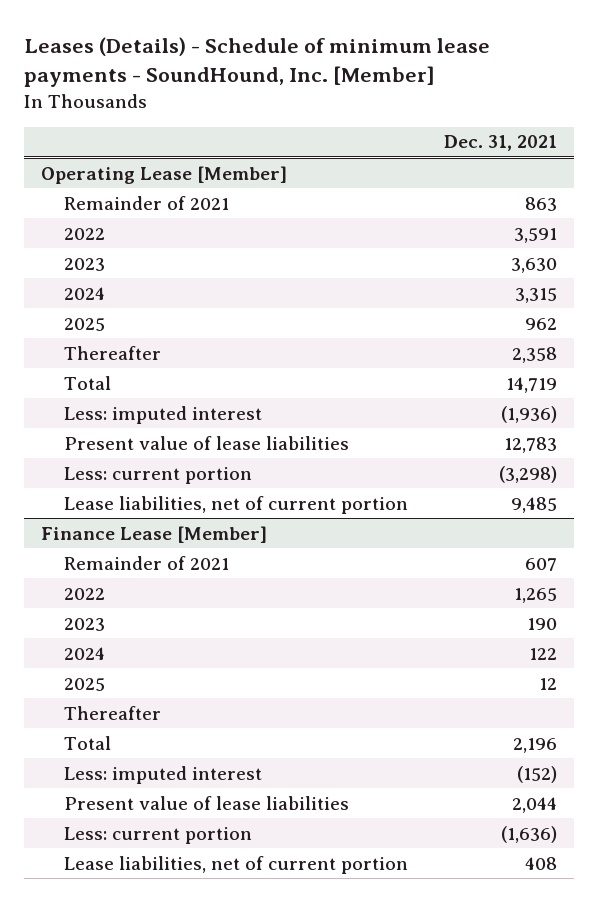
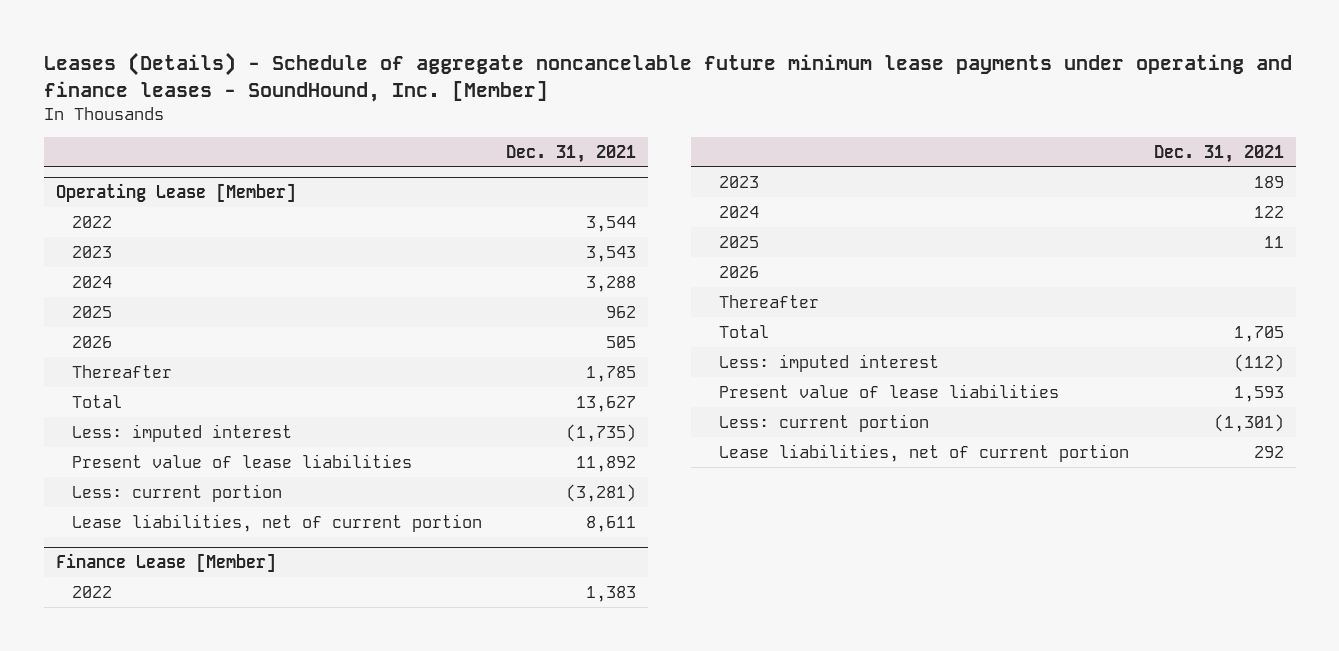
- Leases (Details) - Schedule of minimum lease payments - SoundHound, Inc. [Member]
+ Leases (Details) - Schedule of aggregate noncancelable future minimum lease payments under operating and finance leases - SoundHound, Inc. [Member]
@ Operating Lease [Member]
- Remainder of 2021 | 863
- 2022 | 3,591
- 2023 | 3,630
- 2024 | 3,315
+ 2022 | 3,544
+ 2023 | 3,543
+ 2024 | 3,288
- Thereafter | 2,358
- Total | 14,719
- Less: imputed interest | (1,936)
- Present value of lease liabilities | 12,783
- Less: current portion | (3,298)
- Lease liabilities, net of current portion | 9,485
+ 2026 | 505
+ Thereafter | 1,785
+ Total | 13,627
+ Less: imputed interest | (1,735)
+ Present value of lease liabilities | 11,892
+ Less: current portion | (3,281)
+ Lease liabilities, net of current portion | 8,611
@ Finance Lease [Member]
- Remainder of 2021 | 607
- 2022 | 1,265
- 2023 | 190
+ 2022 | 1,383
+ 2023 | 189
- 2025 | 12
+ 2025 | 11
+ 2026
- Total | 2,196
- Less: imputed interest | (152)
- Present value of lease liabilities | 2,044
- Less: current portion | (1,636)
- Lease liabilities, net of current portion | 408
+ Total | 1,705
+ Less: imputed interest | (112)
+ Present value of lease liabilities | 1,593
+ Less: current portion | (1,301)
+ Lease liabilities, net of current portion | 292

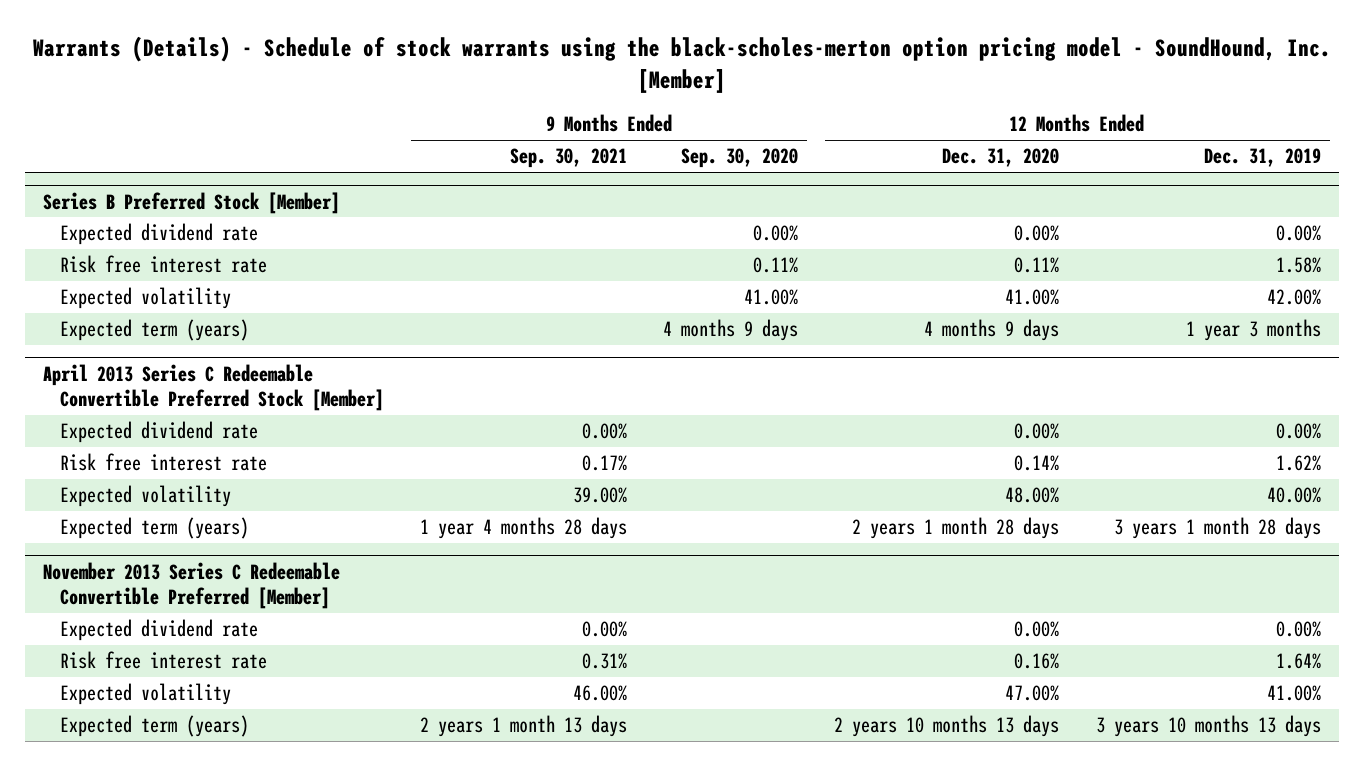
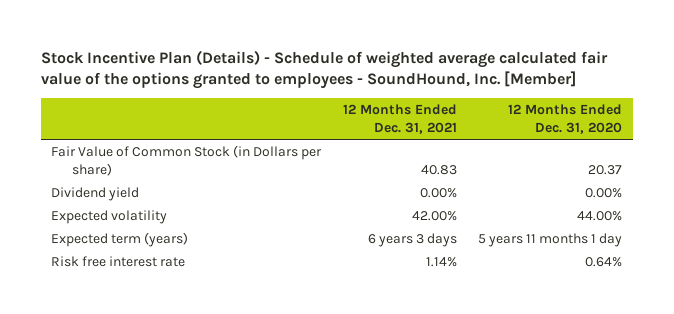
- Warrants (Details) - Schedule of stock warrants using the black-scholes-merton option pricing model - SoundHound, Inc. [Member]
+ Stock Incentive Plan (Details) - Schedule of weighted average calculated fair value of the options granted to employees - SoundHound, Inc. [Member]
- | 9 Months Ended Sep. 30, 2021 | 9 Months Ended Sep. 30, 2020 | 12 Months Ended Dec. 31, 2020 | 12 Months Ended Dec. 31, 2019
+ | 12 Months Ended Dec. 31, 2021 | 12 Months Ended Dec. 31, 2020
- Series B Preferred Stock [Member]
- Expected dividend rate | | 0.00% | 0.00% | 0.00%
- Risk free interest rate | | 0.11% | 0.11% | 1.58%
- Expected volatility | | 41.00% | 41.00% | 42.00%
- Expected term (years) | | 4 months 9 days | 4 months 9 days | 1 year 3 months
- April 2013 Series C Redeemable Convertible Preferred Stock [Member]
- Expected dividend rate | 0.00% | | 0.00% | 0.00%
- Risk free interest rate | 0.17% | | 0.14% | 1.62%
- Expected volatility | 39.00% | | 48.00% | 40.00%
- Expected term (years) | 1 year 4 months 28 days | | 2 years 1 month 28 days | 3 years 1 month 28 days
- November 2013 Series C Redeemable Convertible Preferred [Member]
- Expected dividend rate | 0.00% | | 0.00% | 0.00%
- Risk free interest rate | 0.31% | | 0.16% | 1.64%
- Expected volatility | 46.00% | | 47.00% | 41.00%
- Expected term (years) | 2 years 1 month 13 days | | 2 years 10 months 13 days | 3 years 10 months 13 days
+ Fair Value of Common Stock (in Dollars per share) | 40.83 | 20.37
+ Dividend yield | 0.00% | 0.00%
+ Expected volatility | 42.00% | 44.00%
+ Expected term (years) | 6 years 3 days | 5 years 11 months 1 day
+ Risk free interest rate | 1.14% | 0.64%

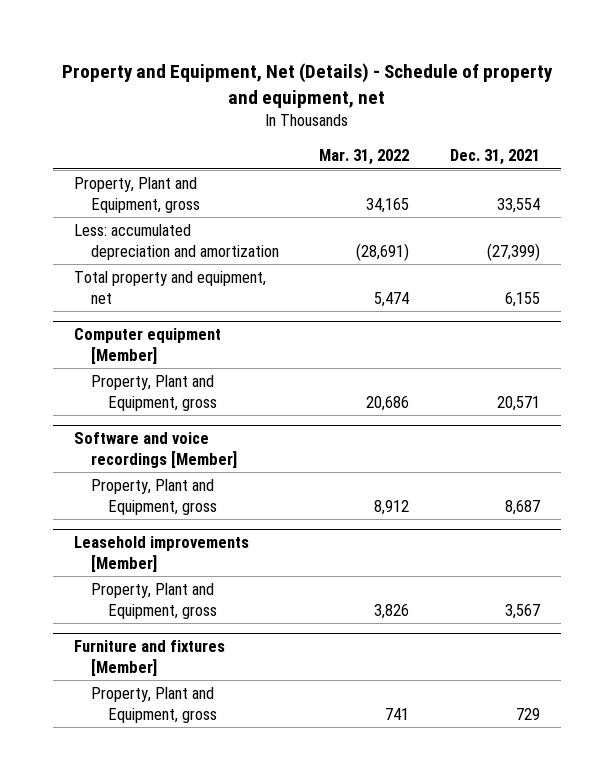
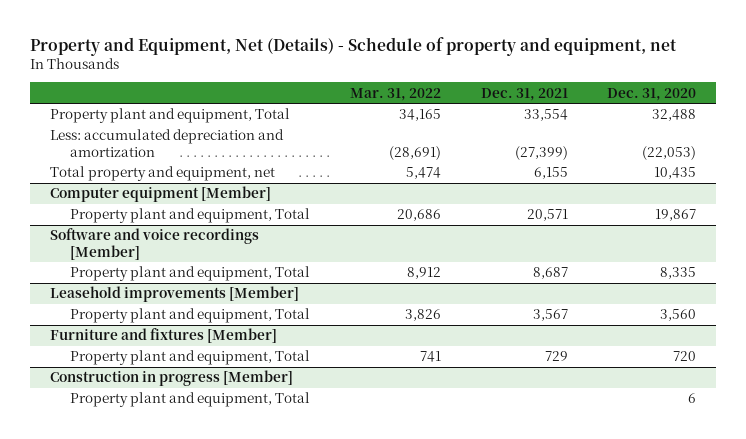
- | Mar. 31, 2022 | Dec. 31, 2021
+ | Mar. 31, 2022 | Dec. 31, 2021 | Dec. 31, 2020
- Property, Plant and Equipment, gross | 34,165 | 33,554
+ Property plant and equipment, Total | 34,165 | 33,554 | 32,488
@ Computer equipment [Member]
- Property, Plant and Equipment, gross | 20,686 | 20,571
+ Property plant and equipment, Total | 20,686 | 20,571 | 19,867
@ Software and voice recordings [Member]
- Property, Plant and Equipment, gross | 8,912 | 8,687
+ Property plant and equipment, Total | 8,912 | 8,687 | 8,335
@ Leasehold improvements [Member]
- Property, Plant and Equipment, gross | 3,826 | 3,567
+ Property plant and equipment, Total | 3,826 | 3,567 | 3,560
@ Furniture and fixtures [Member]
- Property, Plant and Equipment, gross | 741 | 729
+ Property plant and equipment, Total | 741 | 729 | 720
+ Construction in progress [Member]
+ Property plant and equipment, Total | | | 6

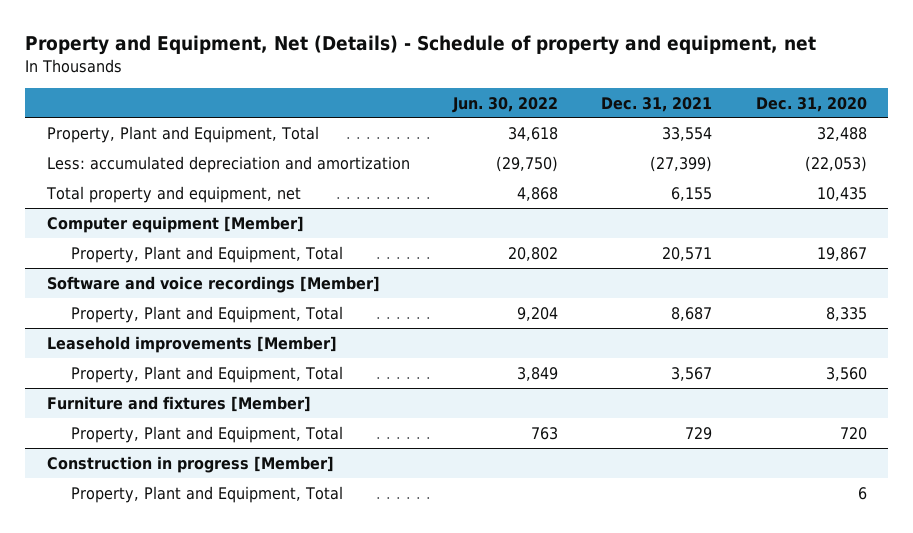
- | Mar. 31, 2022 | Dec. 31, 2021 | Dec. 31, 2020
+ | Jun. 30, 2022 | Dec. 31, 2021 | Dec. 31, 2020
- Property plant and equipment, Total | 34,165 | 33,554 | 32,488
+ Property, Plant and Equipment, Total | 34,618 | 33,554 | 32,488
@ Computer equipment [Member]
- Property plant and equipment, Total | 20,686 | 20,571 | 19,867
+ Property, Plant and Equipment, Total | 20,802 | 20,571 | 19,867
@ Software and voice recordings [Member]
- Property plant and equipment, Total | 8,912 | 8,687 | 8,335
+ Property, Plant and Equipment, Total | 9,204 | 8,687 | 8,335
@ Leasehold improvements [Member]
- Property plant and equipment, Total | 3,826 | 3,567 | 3,560
+ Property, Plant and Equipment, Total | 3,849 | 3,567 | 3,560
@ Furniture and fixtures [Member]
- Property plant and equipment, Total | 741 | 729 | 720
+ Property, Plant and Equipment, Total | 763 | 729 | 720
@ Construction in progress [Member]
- Property plant and equipment, Total | | | 6
+ Property, Plant and Equipment, Total | | | 6

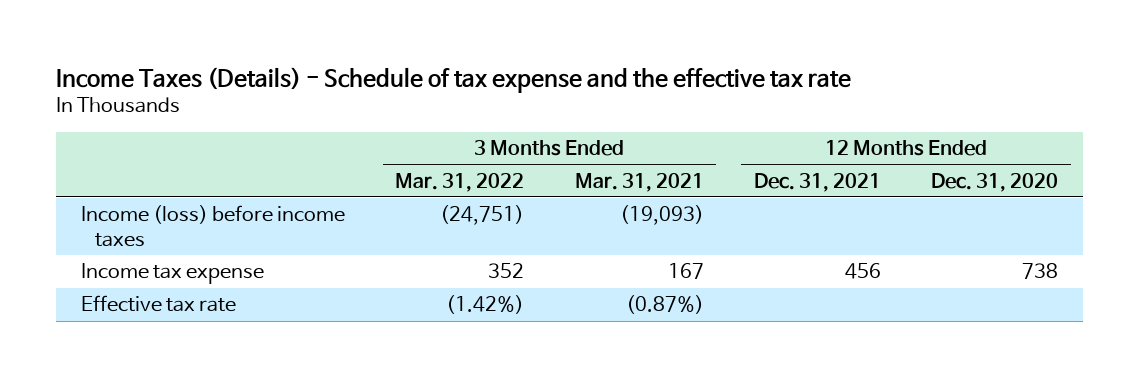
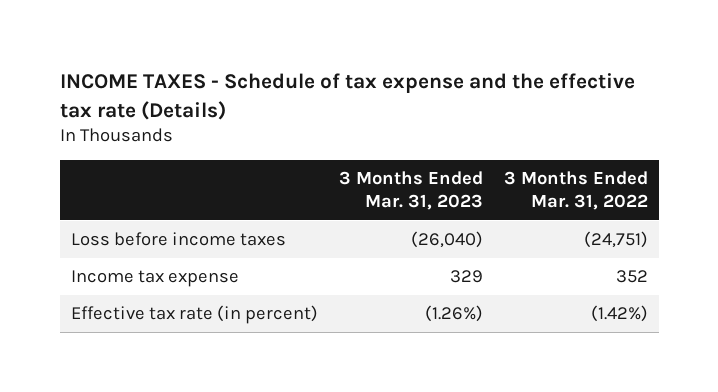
- Income Taxes (Details) - Schedule of tax expense and the effective tax rate
+ INCOME TAXES - Schedule of tax expense and the effective tax rate (Details)
- | 3 Months Ended Mar. 31, 2022 | 3 Months Ended Mar. 31, 2021 | 12 Months Ended Dec. 31, 2021 | 12 Months Ended Dec. 31, 2020
+ | 3 Months Ended Mar. 31, 2023 | 3 Months Ended Mar. 31, 2022
- Income (loss) before income taxes | (24,751) | (19,093) | |
+ Loss before income taxes | (26,040) | (24,751)
- Effective tax rate | (1.42%) | (0.87%) | |
+ Effective tax rate (in percent) | (1.26%) | (1.42%)

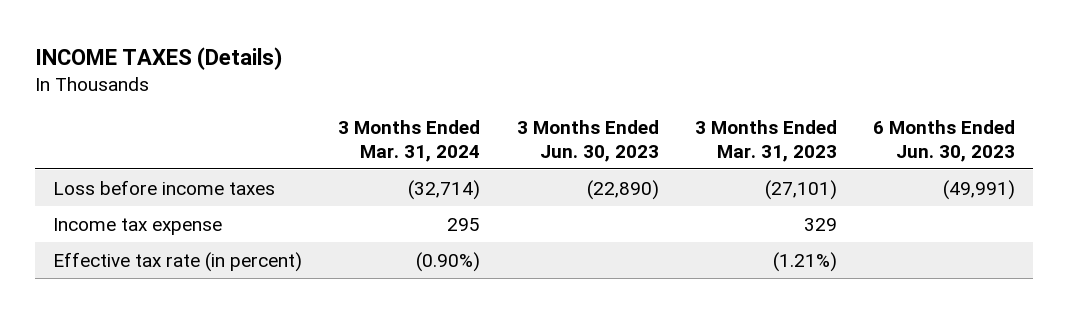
- INCOME TAXES - Schedule of tax expense and the effective tax rate (Details)
+ INCOME TAXES (Details)
- | 3 Months Ended Mar. 31, 2023 | 3 Months Ended Mar. 31, 2022
+ | 3 Months Ended Mar. 31, 2024 | 3 Months Ended Jun. 30, 2023 | 3 Months Ended Mar. 31, 2023 | 6 Months Ended Jun. 30, 2023
- Loss before income taxes | (26,040) | (24,751)
+ Loss before income taxes | (32,714) | (22,890) | (27,101) | (49,991)
- Effective tax rate (in percent) | (1.26%) | (1.42%)
+ Effective tax rate (in percent) | (0.90%) | | (1.21%) |

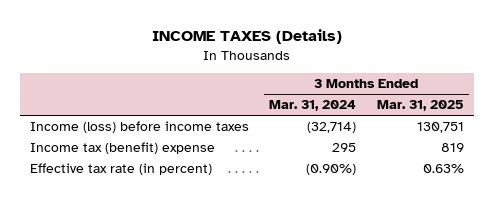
- | 3 Months Ended Mar. 31, 2024 | 3 Months Ended Jun. 30, 2023 | 3 Months Ended Mar. 31, 2023 | 6 Months Ended Jun. 30, 2023
+ | 3 Months Ended Mar. 31, 2024 | 3 Months Ended Mar. 31, 2025
- Loss before income taxes | (32,714) | (22,890) | (27,101) | (49,991)
- Income tax expense | 295 | | 329 |
+ Income (loss) before income taxes | (32,714) | 130,751
+ Income tax (benefit) expense | 295 | 819

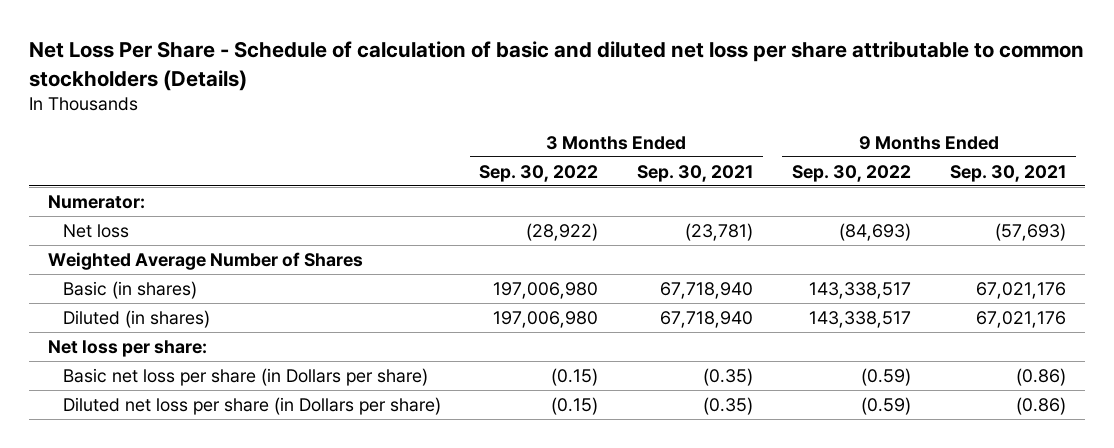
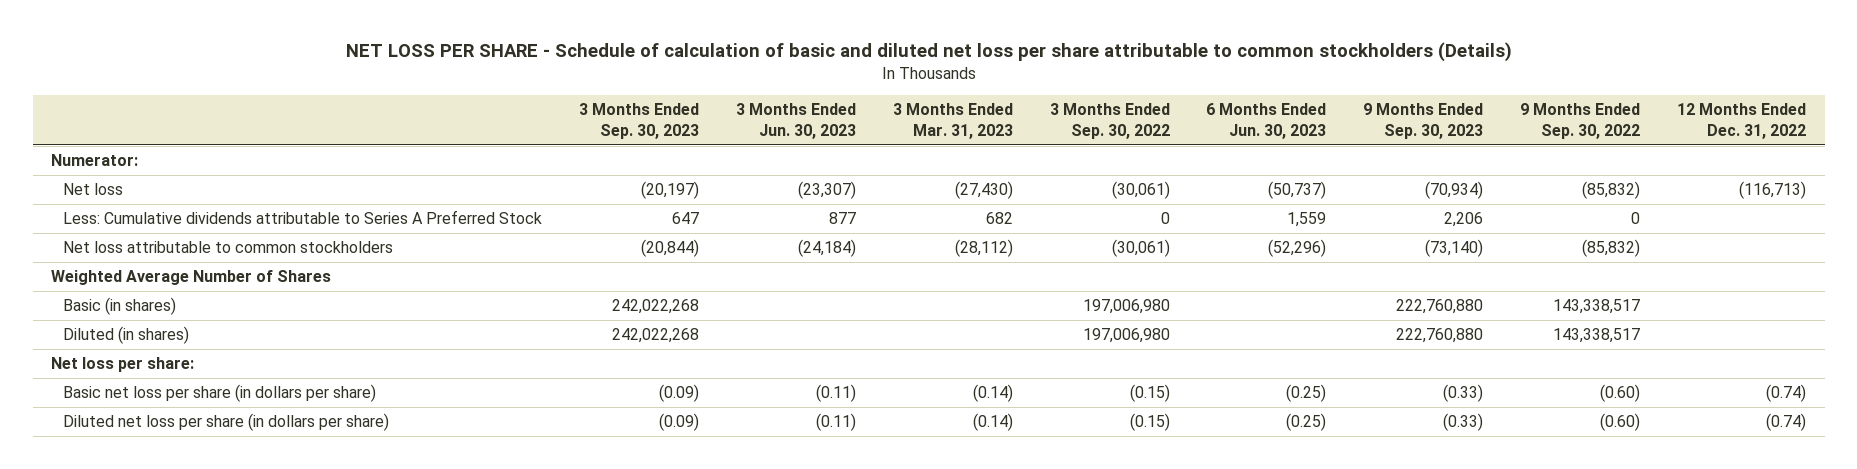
- Net Loss Per Share - Schedule of calculation of basic and diluted net loss per share attributable to common stockholders (Details)
+ NET LOSS PER SHARE - Schedule of calculation of basic and diluted net loss per share attributable to common stockholders (Details)
- | 3 Months Ended Sep. 30, 2022 | 3 Months Ended Sep. 30, 2021 | 9 Months Ended Sep. 30, 2022 | 9 Months Ended Sep. 30, 2021
+ | 3 Months Ended Sep. 30, 2023 | 3 Months Ended Jun. 30, 2023 | 3 Months Ended Mar. 31, 2023 | 3 Months Ended Sep. 30, 2022 | 6 Months Ended Jun. 30, 2023 | 9 Months Ended Sep. 30, 2023 | 9 Months Ended Sep. 30, 2022 | 12 Months Ended Dec. 31, 2022
- Net loss | (28,922) | (23,781) | (84,693) | (57,693)
+ Net loss | (20,197) | (23,307) | (27,430) | (30,061) | (50,737) | (70,934) | (85,832) | (116,713)
+ Less: Cumulative dividends attributable to Series A Preferred Stock | 647 | 877 | 682 | 0 | 1,559 | 2,206 | 0 |
+ Net loss attributable to common stockholders | (20,844) | (24,184) | (28,112) | (30,061) | (52,296) | (73,140) | (85,832) |
- Basic net loss per share (in Dollars per share) | (0.15) | (0.35) | (0.59) | (0.86)
- Diluted net loss per share (in Dollars per share) | (0.15) | (0.35) | (0.59) | (0.86)
+ Basic net loss per share (in dollars per share) | (0.09) | (0.11) | (0.14) | (0.15) | (0.25) | (0.33) | (0.60) | (0.74)
+ Diluted net loss per share (in dollars per share) | (0.09) | (0.11) | (0.14) | (0.15) | (0.25) | (0.33) | (0.60) | (0.74)

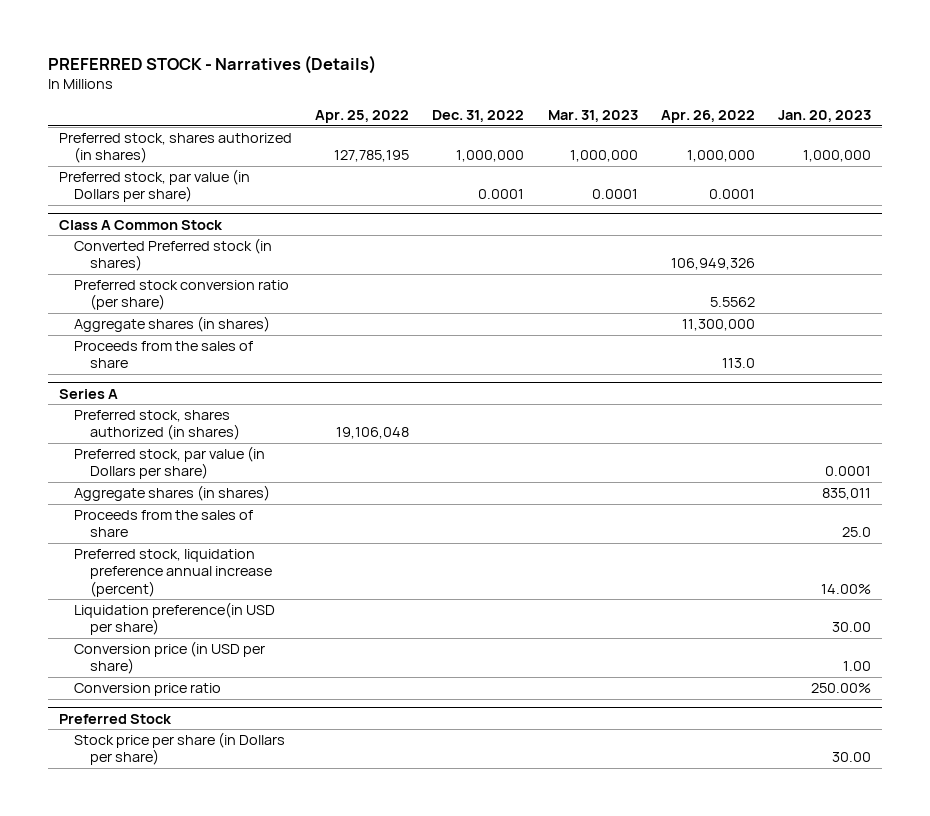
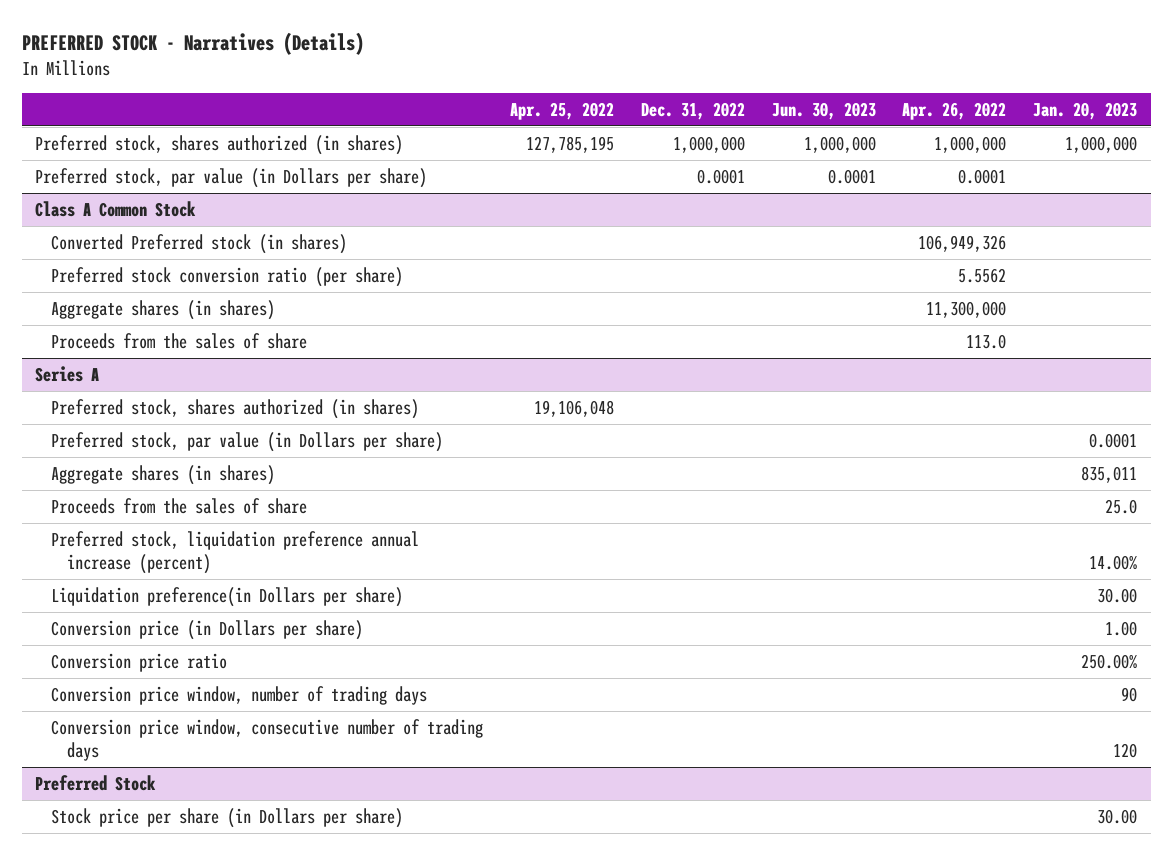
- | Apr. 25, 2022 | Dec. 31, 2022 | Mar. 31, 2023 | Apr. 26, 2022 | Jan. 20, 2023
+ | Apr. 25, 2022 | Dec. 31, 2022 | Jun. 30, 2023 | Apr. 26, 2022 | Jan. 20, 2023
@ Series A
- Liquidation preference(in USD per share) | | | | | 30.00
- Conversion price (in USD per share) | | | | | 1.00
+ Liquidation preference(in Dollars per share) | | | | | 30.00
+ Conversion price (in Dollars per share) | | | | | 1.00
+ Conversion price window, number of trading days | | | | | 90
+ Conversion price window, consecutive number of trading days | | | | | 120

